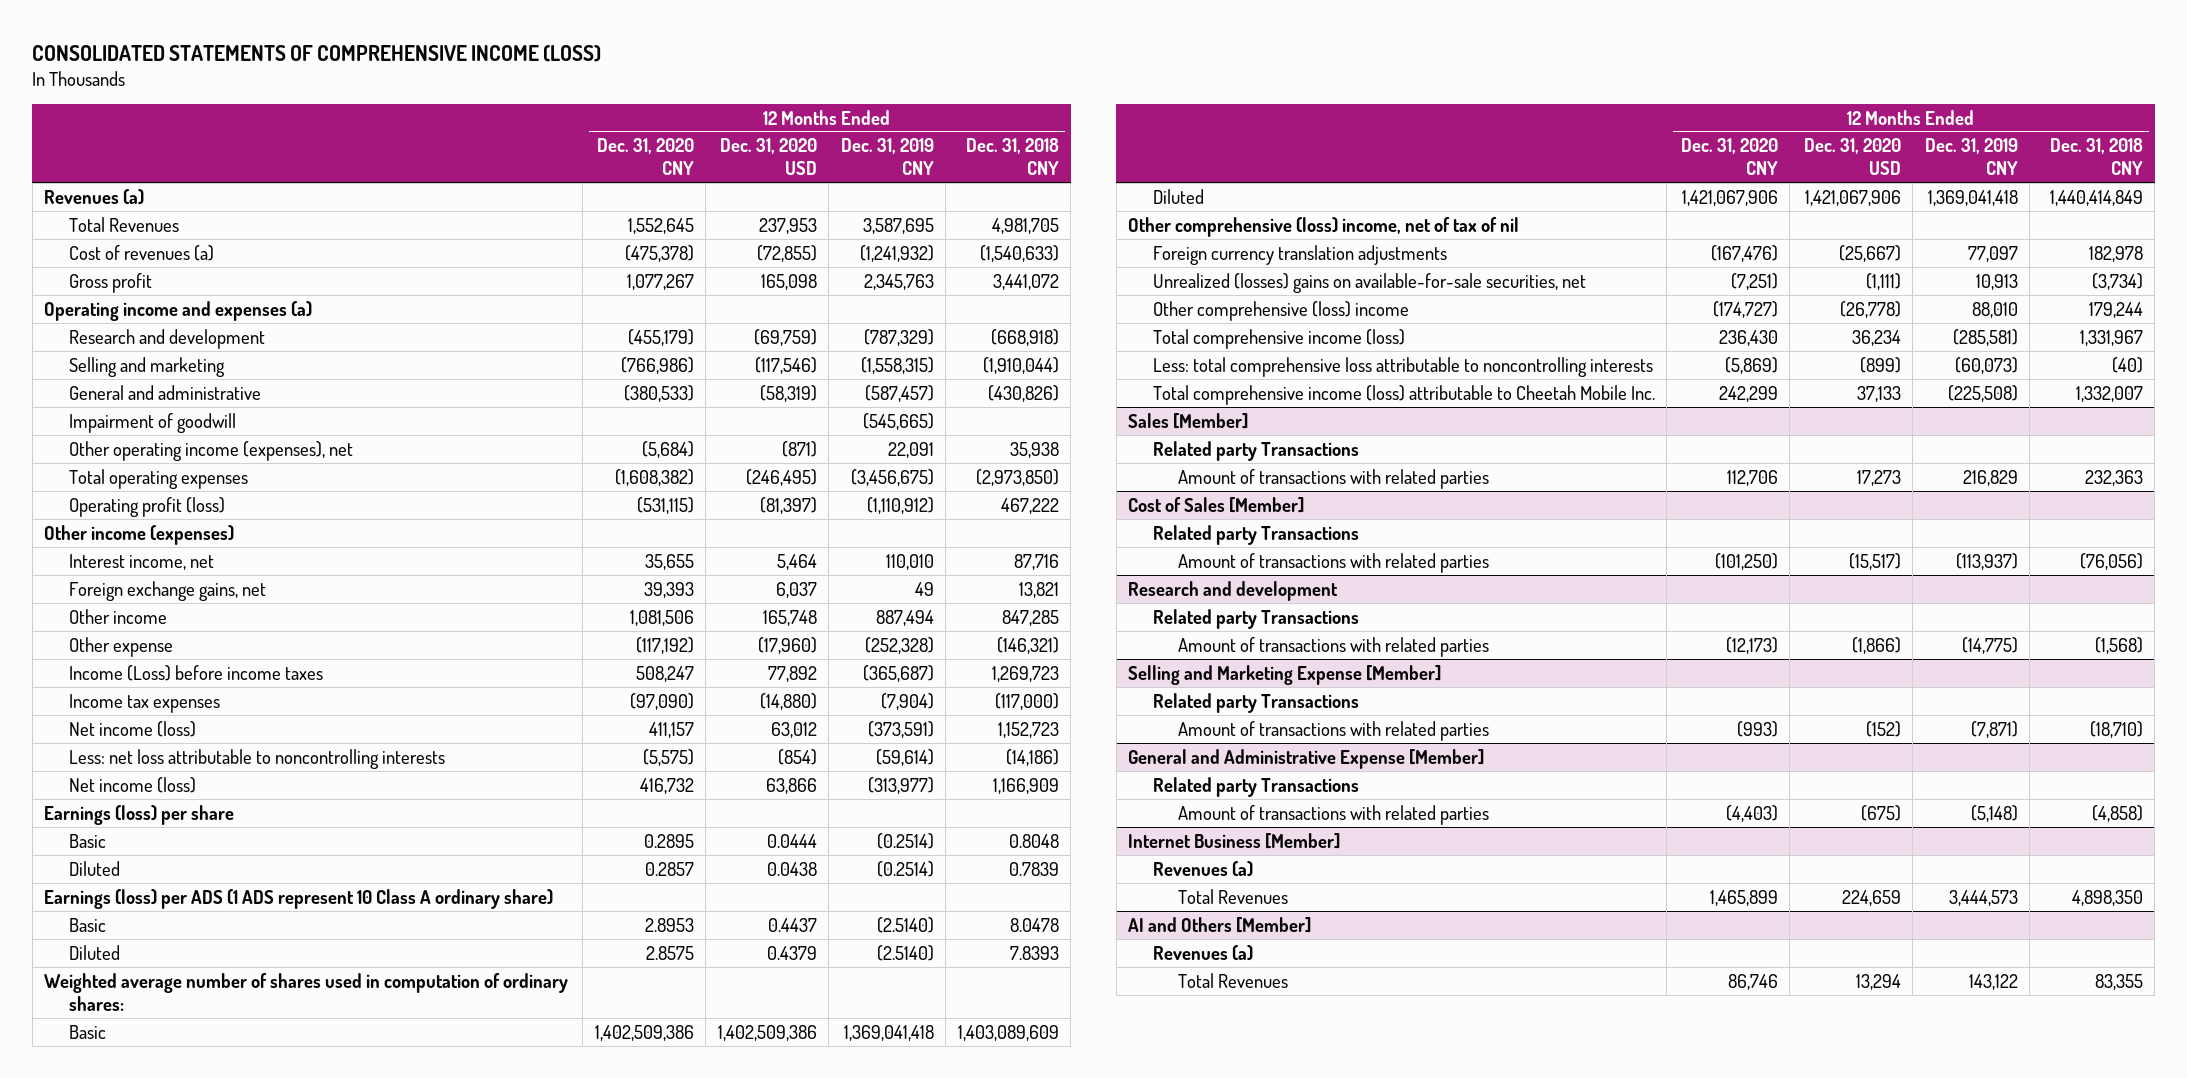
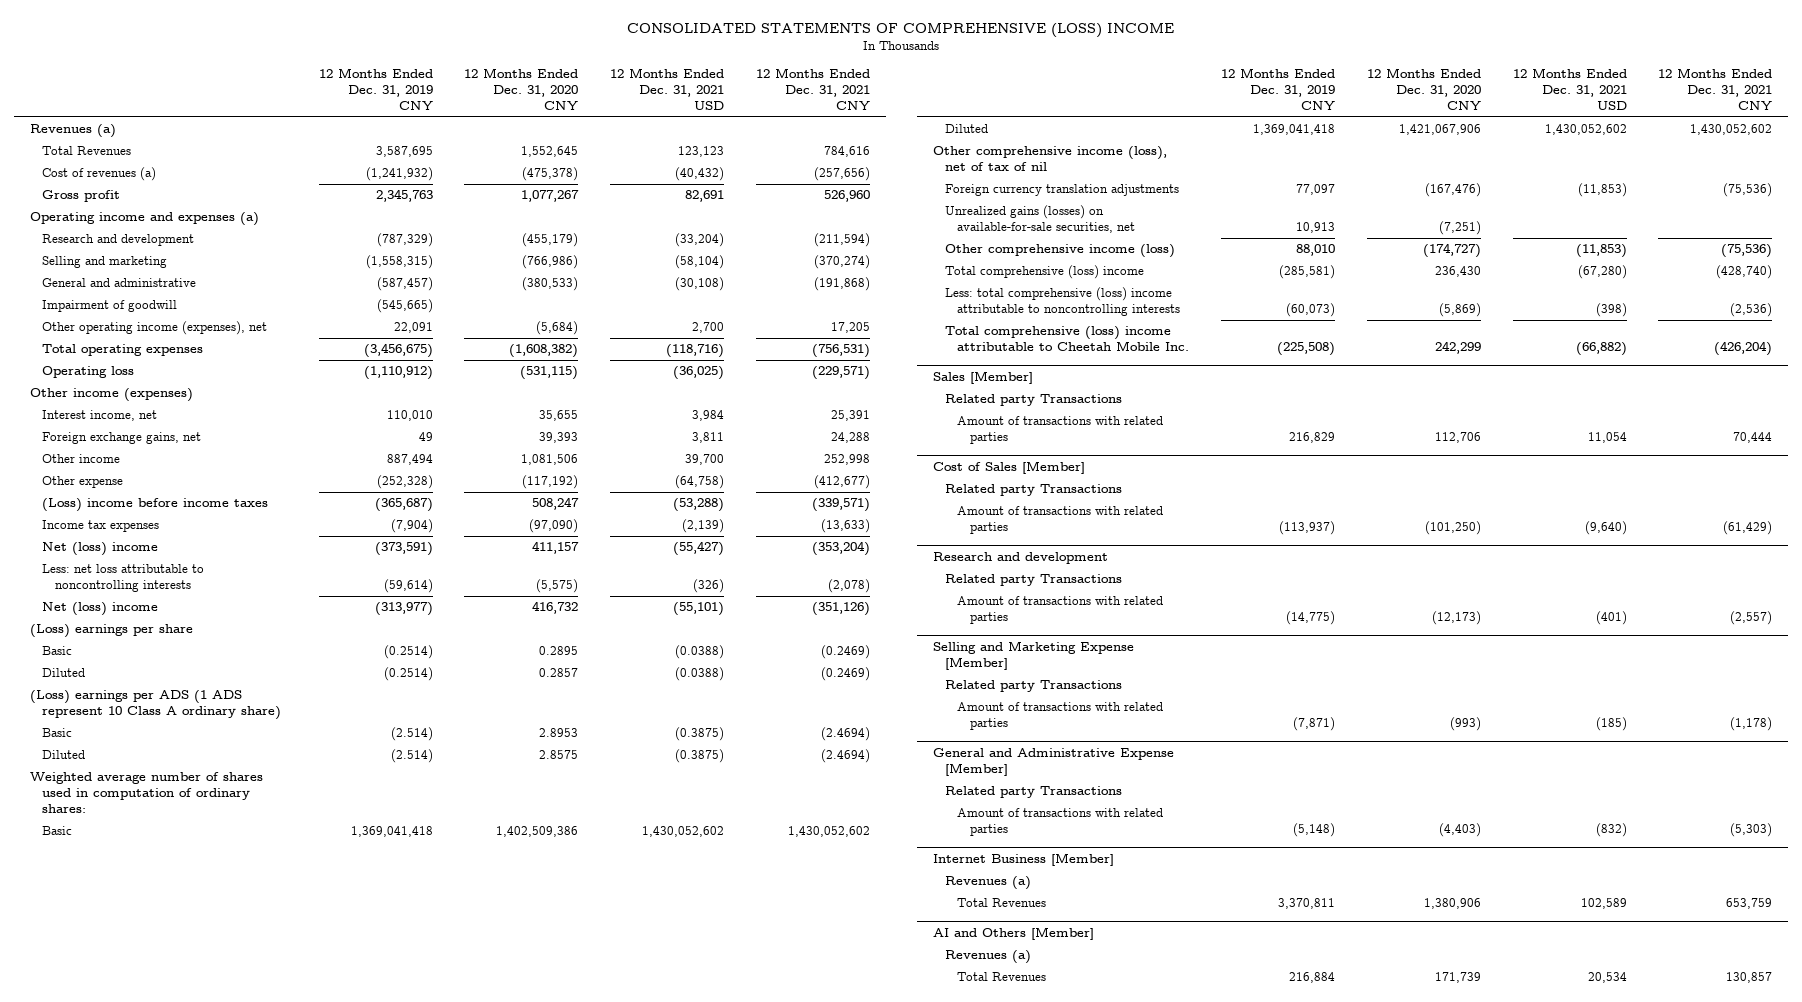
- CONSOLIDATED STATEMENTS OF COMPREHENSIVE INCOME (LOSS)
+ CONSOLIDATED STATEMENTS OF COMPREHENSIVE (LOSS) INCOME
- | 12 Months Ended Dec. 31, 2020 CNY | 12 Months Ended Dec. 31, 2020 USD | 12 Months Ended Dec. 31, 2019 CNY | 12 Months Ended Dec. 31, 2018 CNY
+ | 12 Months Ended Dec. 31, 2019 CNY | 12 Months Ended Dec. 31, 2020 CNY | 12 Months Ended Dec. 31, 2021 USD | 12 Months Ended Dec. 31, 2021 CNY
- Operating profit (loss) | (531,115) | (81,397) | (1,110,912) | 467,222
+ Operating loss | (1,110,912) | (531,115) | (36,025) | (229,571)
- Income (Loss) before income taxes | 508,247 | 77,892 | (365,687) | 1,269,723
+ (Loss) income before income taxes | (365,687) | 508,247 | (53,288) | (339,571)
- Net income (loss) | 411,157 | 63,012 | (373,591) | 1,152,723
+ Net (loss) income | (373,591) | 411,157 | (55,427) | (353,204)
- Net income (loss) | 416,732 | 63,866 | (313,977) | 1,166,909
- Earnings (loss) per share
+ Net (loss) income | (313,977) | 416,732 | (55,101) | (351,126)
+ (Loss) earnings per share
- Earnings (loss) per ADS (1 ADS represent 10 Class A ordinary share)
- Basic | 2.8953 | 0.4437 | (2.5140) | 8.0478
- Diluted | 2.8575 | 0.4379 | (2.5140) | 7.8393
+ (Loss) earnings per ADS (1 ADS represent 10 Class A ordinary share)
+ Basic | (2.514) | 2.8953 | (0.3875) | (2.4694)
+ Diluted | (2.514) | 2.8575 | (0.3875) | (2.4694)
- Other comprehensive (loss) income, net of tax of nil
+ Other comprehensive income (loss), net of tax of nil
- Unrealized (losses) gains on available-for-sale securities, net | (7,251) | (1,111) | 10,913 | (3,734)
- Other comprehensive (loss) income | (174,727) | (26,778) | 88,010 | 179,244
- Total comprehensive income (loss) | 236,430 | 36,234 | (285,581) | 1,331,967
- Less: total comprehensive loss attributable to noncontrolling interests | (5,869) | (899) | (60,073) | (40)
- Total comprehensive income (loss) attributable to Cheetah Mobile Inc. | 242,299 | 37,133 | (225,508) | 1,332,007
+ Unrealized gains (losses) on available-for-sale securities, net | 10,913 | (7,251) | |
+ Other comprehensive income (loss) | 88,010 | (174,727) | (11,853) | (75,536)
+ Total comprehensive (loss) income | (285,581) | 236,430 | (67,280) | (428,740)
+ Less: total comprehensive (loss) income attributable to noncontrolling interests | (60,073) | (5,869) | (398) | (2,536)
+ Total comprehensive (loss) income attributable to Cheetah Mobile Inc. | (225,508) | 242,299 | (66,882) | (426,204)
@ Internet Business [Member]
- Total Revenues | 1,465,899 | 224,659 | 3,444,573 | 4,898,350
+ Total Revenues | 3,370,811 | 1,380,906 | 102,589 | 653,759
@ AI and Others [Member]
- Total Revenues | 86,746 | 13,294 | 143,122 | 83,355
+ Total Revenues | 216,884 | 171,739 | 20,534 | 130,857

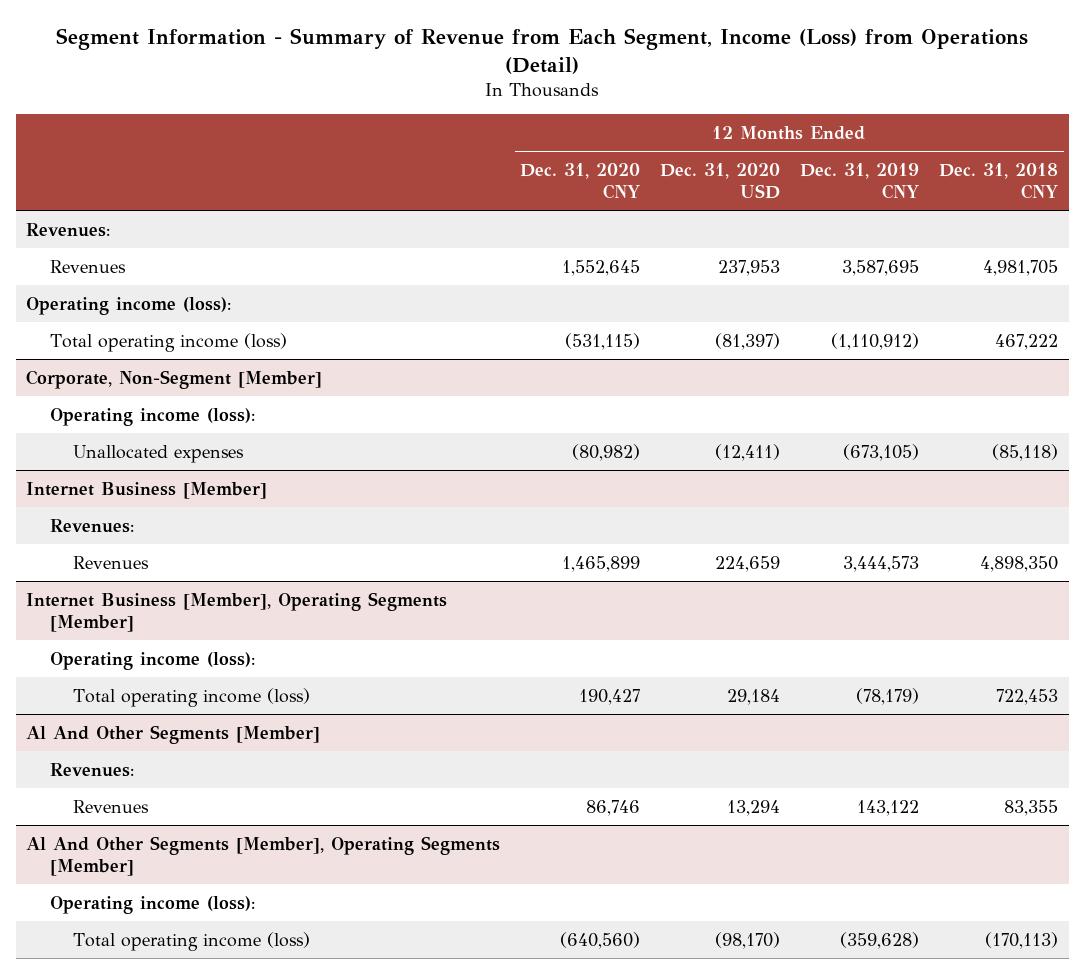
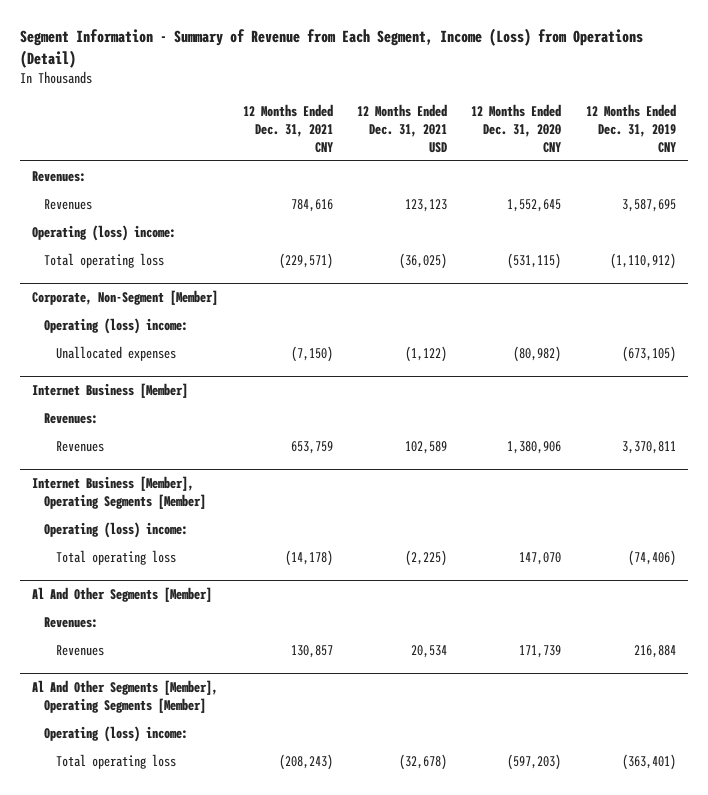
- | 12 Months Ended Dec. 31, 2020 CNY | 12 Months Ended Dec. 31, 2020 USD | 12 Months Ended Dec. 31, 2019 CNY | 12 Months Ended Dec. 31, 2018 CNY
+ | 12 Months Ended Dec. 31, 2021 CNY | 12 Months Ended Dec. 31, 2021 USD | 12 Months Ended Dec. 31, 2020 CNY | 12 Months Ended Dec. 31, 2019 CNY
- Operating income (loss):
- Total operating income (loss) | (531,115) | (81,397) | (1,110,912) | 467,222
+ Operating (loss) income:
+ Total operating loss | (229,571) | (36,025) | (531,115) | (1,110,912)
@ Corporate, Non-Segment [Member]
- Operating income (loss):
+ Operating (loss) income:
@ Internet Business [Member]
- Revenues | 1,465,899 | 224,659 | 3,444,573 | 4,898,350
+ Revenues | 653,759 | 102,589 | 1,380,906 | 3,370,811
@ Internet Business [Member], Operating Segments [Member]
- Operating income (loss):
- Total operating income (loss) | 190,427 | 29,184 | (78,179) | 722,453
+ Operating (loss) income:
+ Total operating loss | (14,178) | (2,225) | 147,070 | (74,406)
@ Al And Other Segments [Member]
- Revenues | 86,746 | 13,294 | 143,122 | 83,355
+ Revenues | 130,857 | 20,534 | 171,739 | 216,884
@ Al And Other Segments [Member], Operating Segments [Member]
- Operating income (loss):
- Total operating income (loss) | (640,560) | (98,170) | (359,628) | (170,113)
+ Operating (loss) income:
+ Total operating loss | (208,243) | (32,678) | (597,203) | (363,401)

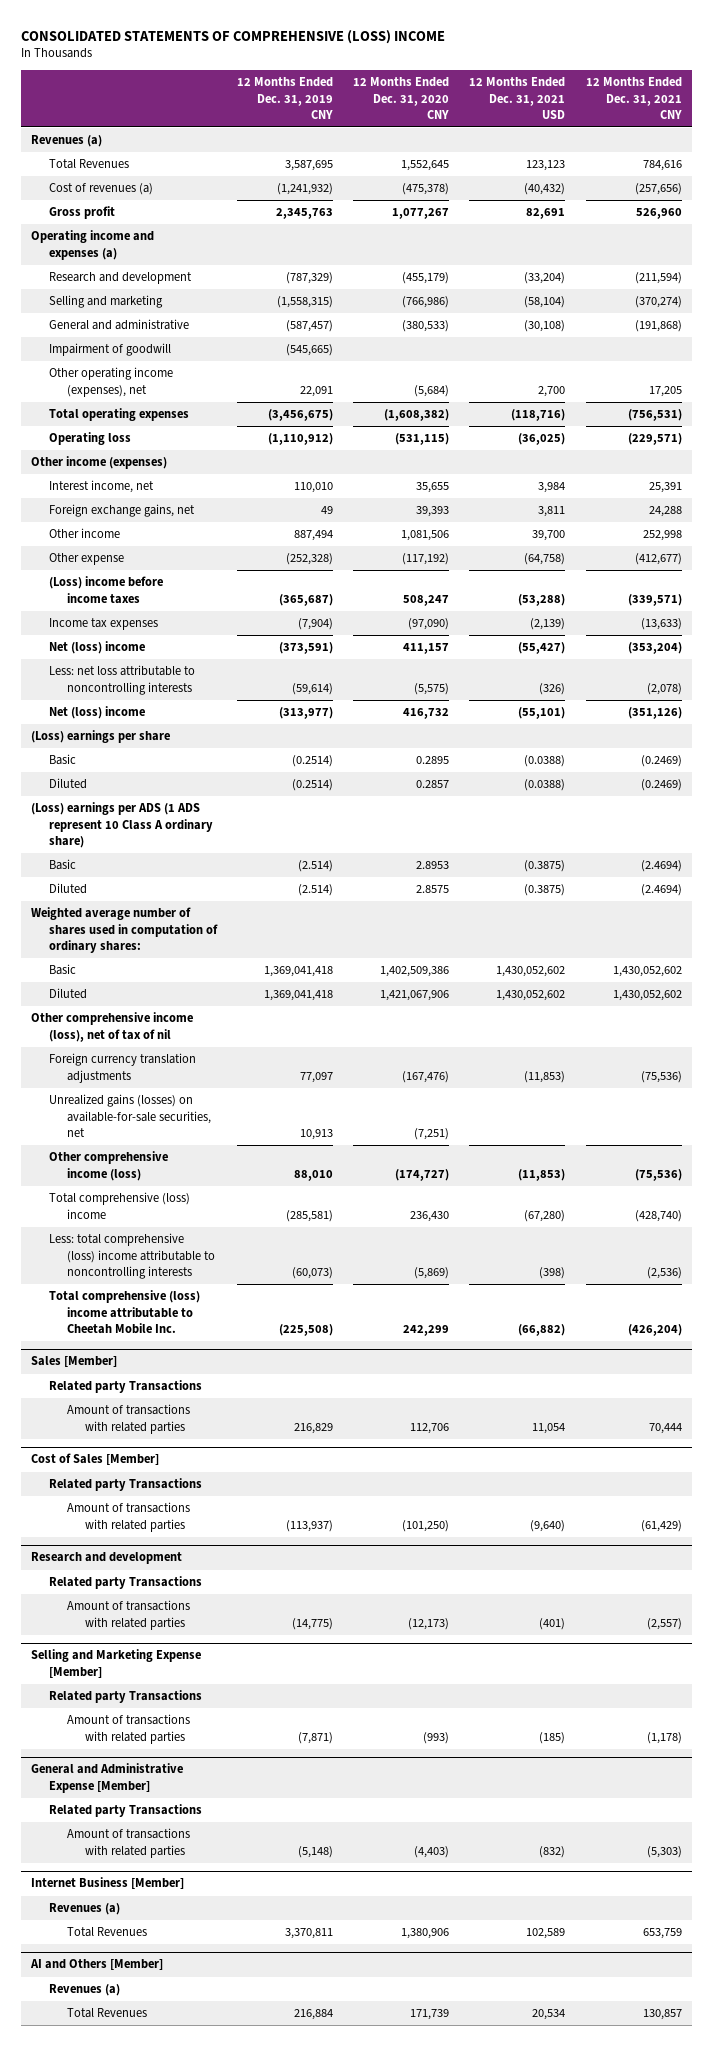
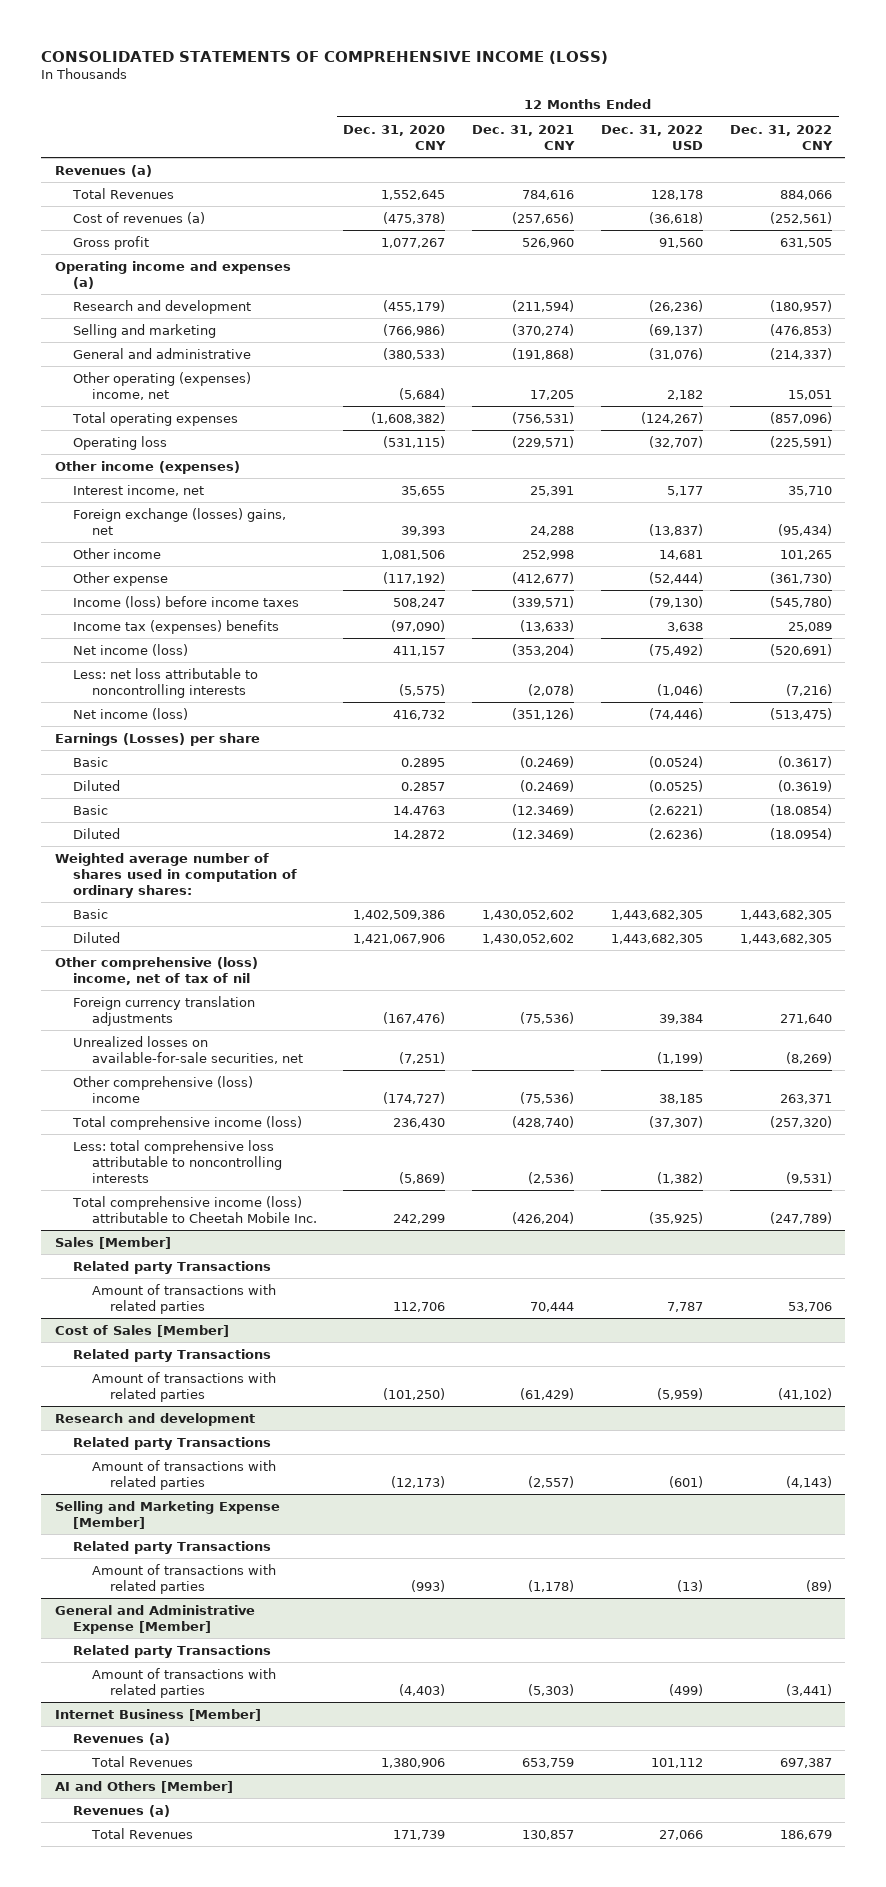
- CONSOLIDATED STATEMENTS OF COMPREHENSIVE (LOSS) INCOME
+ CONSOLIDATED STATEMENTS OF COMPREHENSIVE INCOME (LOSS)
- | 12 Months Ended Dec. 31, 2019 CNY | 12 Months Ended Dec. 31, 2020 CNY | 12 Months Ended Dec. 31, 2021 USD | 12 Months Ended Dec. 31, 2021 CNY
+ | 12 Months Ended Dec. 31, 2020 CNY | 12 Months Ended Dec. 31, 2021 CNY | 12 Months Ended Dec. 31, 2022 USD | 12 Months Ended Dec. 31, 2022 CNY
- Impairment of goodwill | (545,665) | | |
- Other operating income (expenses), net | 22,091 | (5,684) | 2,700 | 17,205
+ Other operating (expenses) income, net | (5,684) | 17,205 | 2,182 | 15,051
- Foreign exchange gains, net | 49 | 39,393 | 3,811 | 24,288
+ Foreign exchange (losses) gains, net | 39,393 | 24,288 | (13,837) | (95,434)
- (Loss) income before income taxes | (365,687) | 508,247 | (53,288) | (339,571)
- Income tax expenses | (7,904) | (97,090) | (2,139) | (13,633)
- Net (loss) income | (373,591) | 411,157 | (55,427) | (353,204)
+ Income (loss) before income taxes | 508,247 | (339,571) | (79,130) | (545,780)
+ Income tax (expenses) benefits | (97,090) | (13,633) | 3,638 | 25,089
+ Net income (loss) | 411,157 | (353,204) | (75,492) | (520,691)
- Net (loss) income | (313,977) | 416,732 | (55,101) | (351,126)
- (Loss) earnings per share
+ Net income (loss) | 416,732 | (351,126) | (74,446) | (513,475)
+ Earnings (Losses) per share
- (Loss) earnings per ADS (1 ADS represent 10 Class A ordinary share)
- Basic | (2.514) | 2.8953 | (0.3875) | (2.4694)
- Diluted | (2.514) | 2.8575 | (0.3875) | (2.4694)
+ Basic | 14.4763 | (12.3469) | (2.6221) | (18.0854)
+ Diluted | 14.2872 | (12.3469) | (2.6236) | (18.0954)
- Other comprehensive income (loss), net of tax of nil
+ Other comprehensive (loss) income, net of tax of nil
- Unrealized gains (losses) on available-for-sale securities, net | 10,913 | (7,251) | |
- Other comprehensive income (loss) | 88,010 | (174,727) | (11,853) | (75,536)
- Total comprehensive (loss) income | (285,581) | 236,430 | (67,280) | (428,740)
- Less: total comprehensive (loss) income attributable to noncontrolling interests | (60,073) | (5,869) | (398) | (2,536)
- Total comprehensive (loss) income attributable to Cheetah Mobile Inc. | (225,508) | 242,299 | (66,882) | (426,204)
+ Unrealized losses on available-for-sale securities, net | (7,251) | | (1,199) | (8,269)
+ Other comprehensive (loss) income | (174,727) | (75,536) | 38,185 | 263,371
+ Total comprehensive income (loss) | 236,430 | (428,740) | (37,307) | (257,320)
+ Less: total comprehensive loss attributable to noncontrolling interests | (5,869) | (2,536) | (1,382) | (9,531)
+ Total comprehensive income (loss) attributable to Cheetah Mobile Inc. | 242,299 | (426,204) | (35,925) | (247,789)

